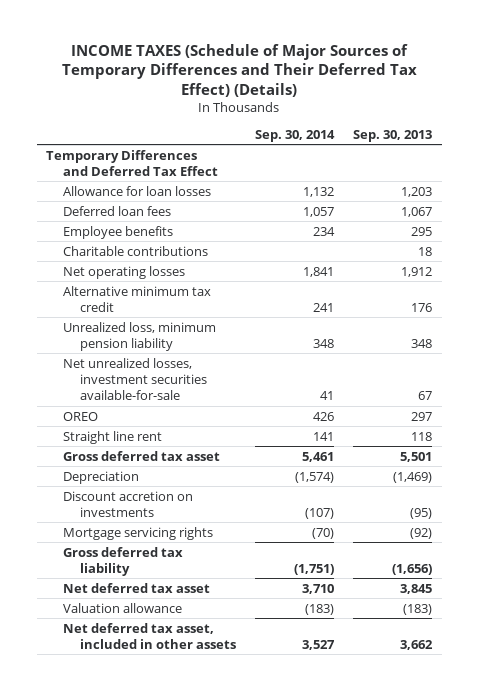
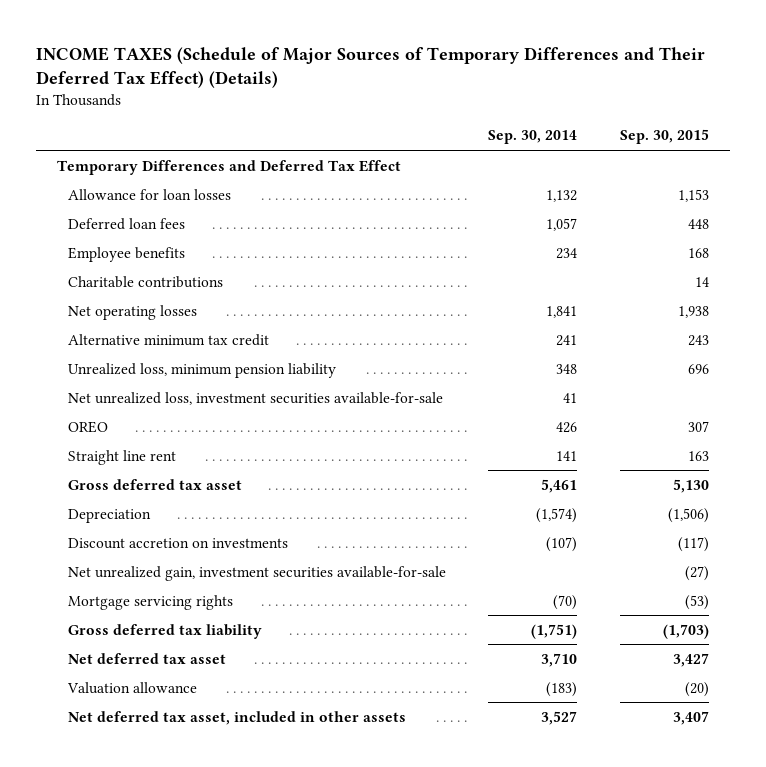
- | Sep. 30, 2014 | Sep. 30, 2013
+ | Sep. 30, 2014 | Sep. 30, 2015
- Net unrealized losses, investment securities available-for-sale | 41 | 67
+ Net unrealized loss, investment securities available-for-sale | 41 |
+ Net unrealized gain, investment securities available-for-sale | | (27)

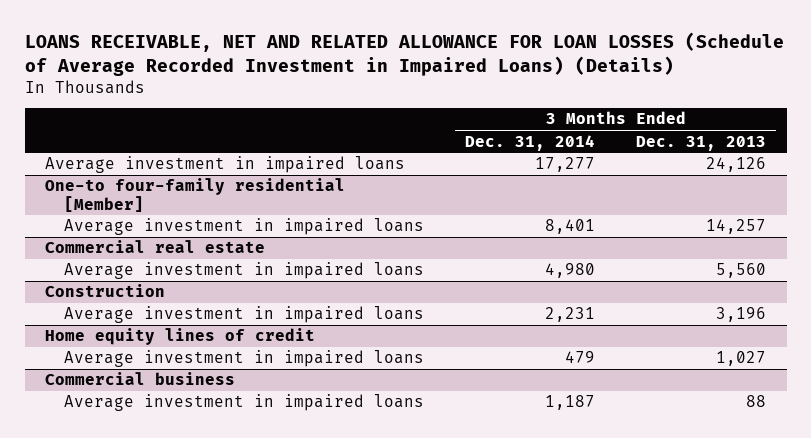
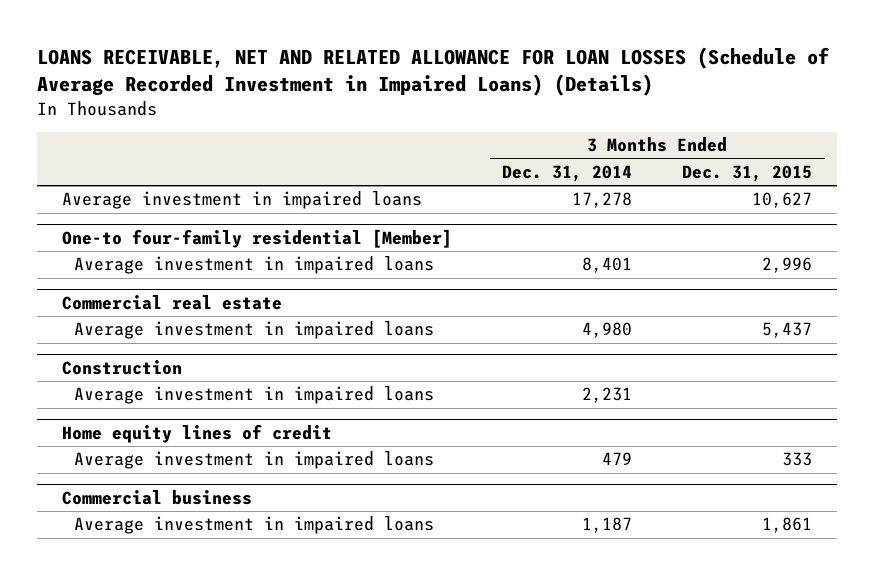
- | 3 Months Ended Dec. 31, 2014 | 3 Months Ended Dec. 31, 2013
+ | 3 Months Ended Dec. 31, 2014 | 3 Months Ended Dec. 31, 2015
- Average investment in impaired loans | 17,277 | 24,126
+ Average investment in impaired loans | 17,278 | 10,627

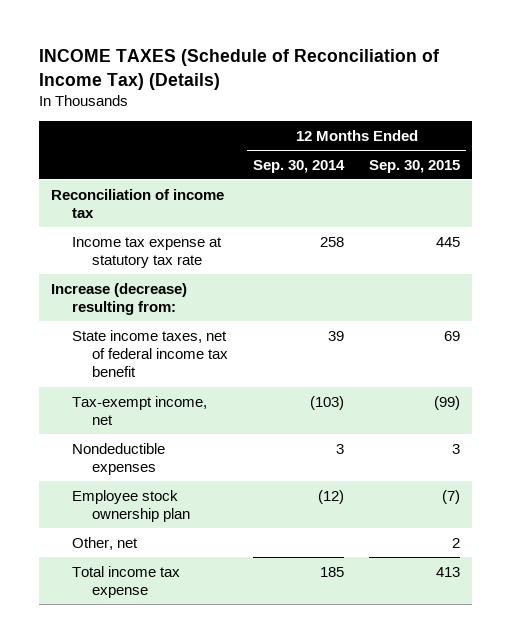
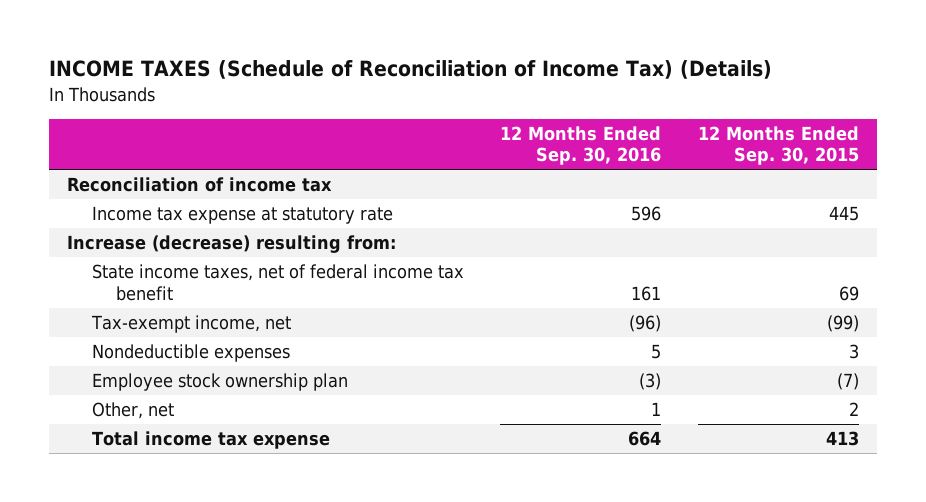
- | 12 Months Ended Sep. 30, 2014 | 12 Months Ended Sep. 30, 2015
+ | 12 Months Ended Sep. 30, 2016 | 12 Months Ended Sep. 30, 2015
- Income tax expense at statutory tax rate | 258 | 445
+ Income tax expense at statutory rate | 596 | 445

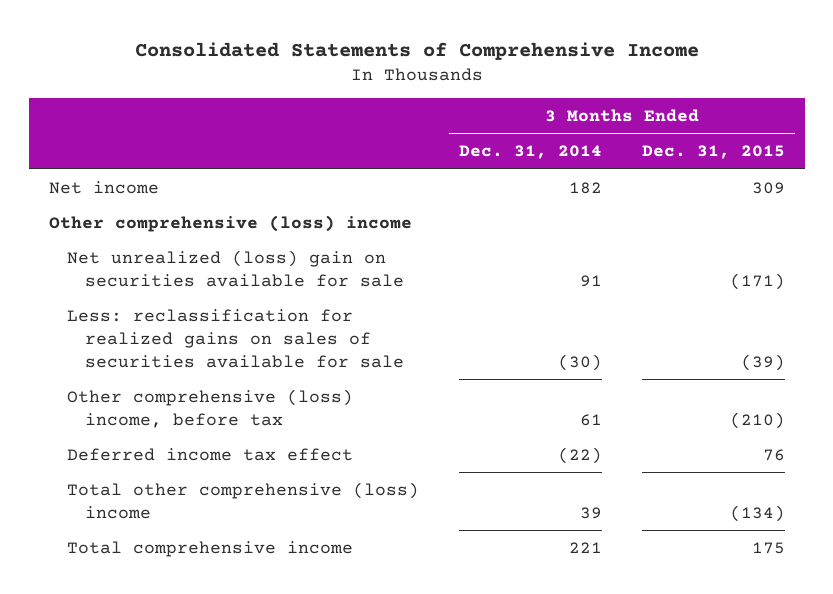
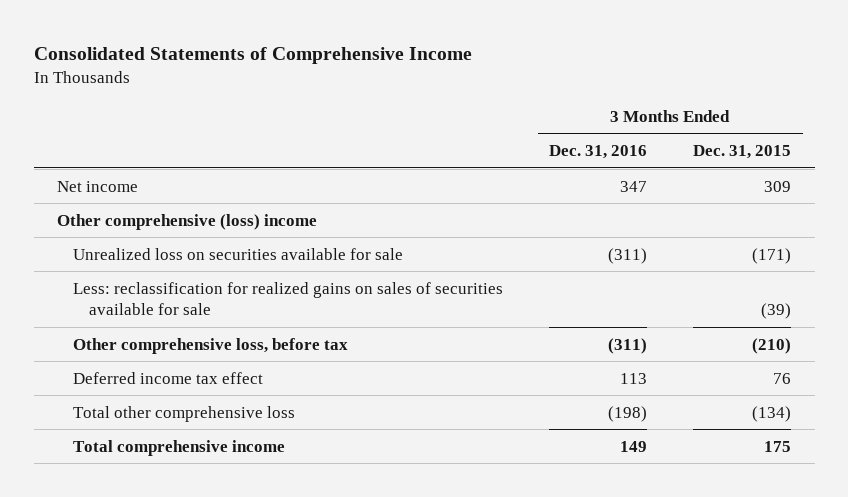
- | 3 Months Ended Dec. 31, 2014 | 3 Months Ended Dec. 31, 2015
+ | 3 Months Ended Dec. 31, 2016 | 3 Months Ended Dec. 31, 2015
- Net unrealized (loss) gain on securities available for sale | 91 | (171)
+ Unrealized loss on securities available for sale | (311) | (171)
- Other comprehensive (loss) income, before tax | 61 | (210)
+ Other comprehensive loss, before tax | (311) | (210)
- Total other comprehensive (loss) income | 39 | (134)
+ Total other comprehensive loss | (198) | (134)

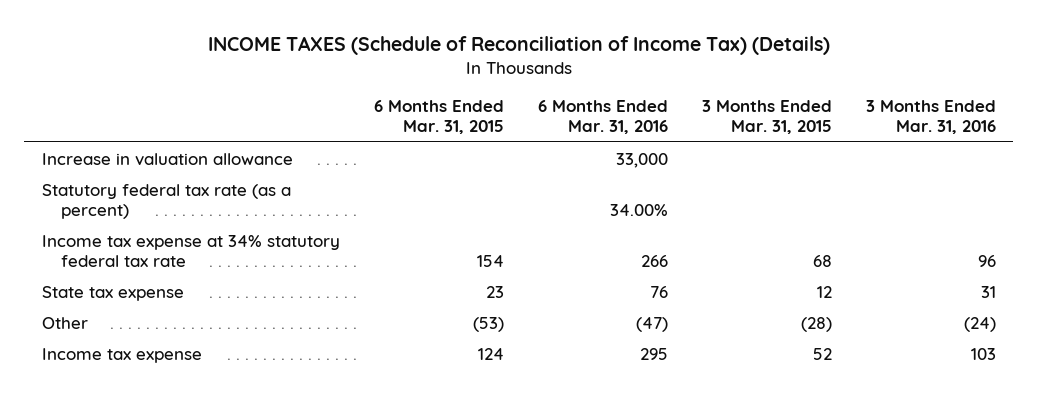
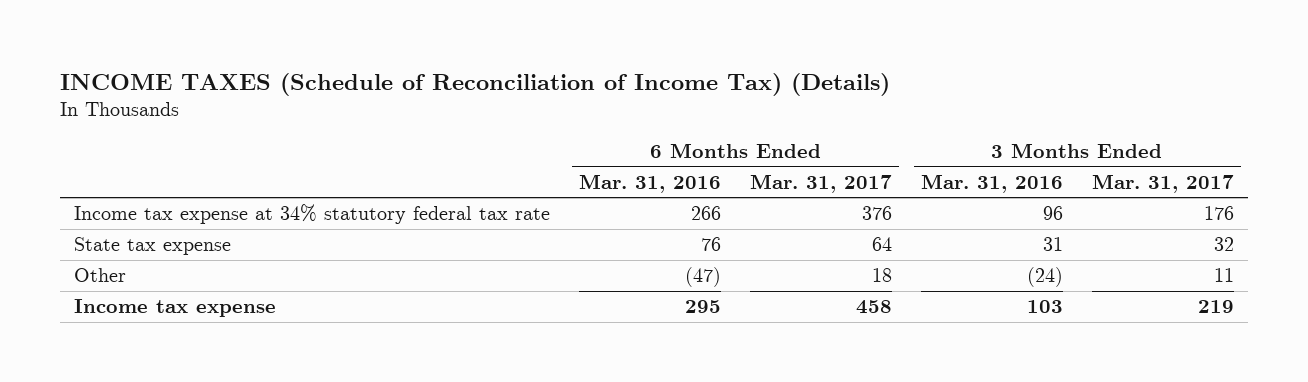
- | 6 Months Ended Mar. 31, 2015 | 6 Months Ended Mar. 31, 2016 | 3 Months Ended Mar. 31, 2015 | 3 Months Ended Mar. 31, 2016
+ | 6 Months Ended Mar. 31, 2016 | 6 Months Ended Mar. 31, 2017 | 3 Months Ended Mar. 31, 2016 | 3 Months Ended Mar. 31, 2017
- Increase in valuation allowance | | 33,000 | |
- Statutory federal tax rate (as a percent) | | 34.00% | |

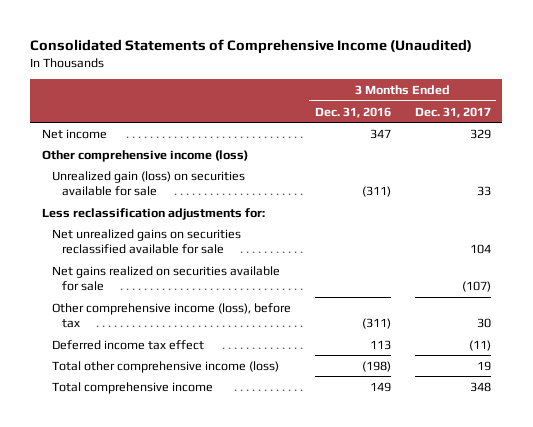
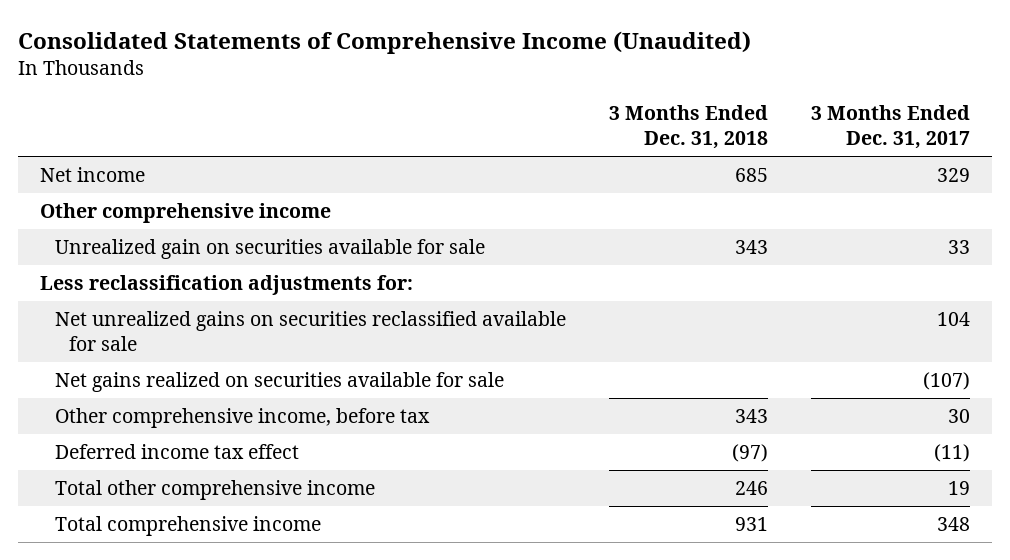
- | 3 Months Ended Dec. 31, 2016 | 3 Months Ended Dec. 31, 2017
+ | 3 Months Ended Dec. 31, 2018 | 3 Months Ended Dec. 31, 2017
- Other comprehensive income (loss)
- Unrealized gain (loss) on securities available for sale | (311) | 33
+ Other comprehensive income
+ Unrealized gain on securities available for sale | 343 | 33
- Other comprehensive income (loss), before tax | (311) | 30
+ Other comprehensive income, before tax | 343 | 30
- Total other comprehensive income (loss) | (198) | 19
+ Total other comprehensive income | 246 | 19

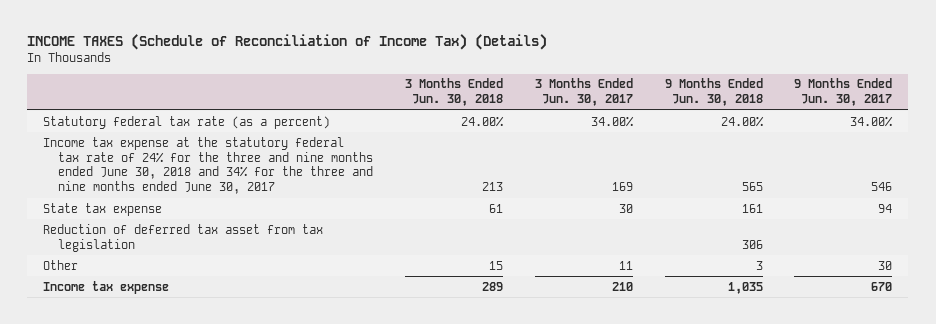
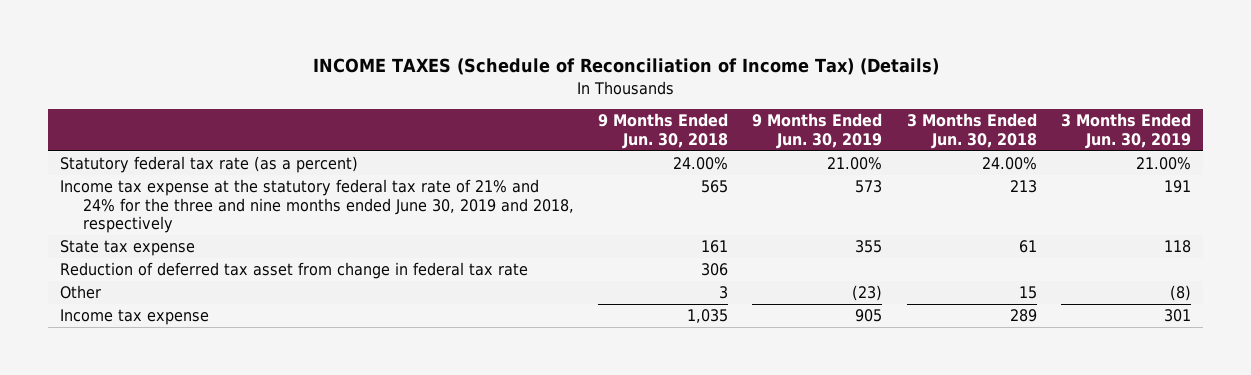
- | 3 Months Ended Jun. 30, 2018 | 3 Months Ended Jun. 30, 2017 | 9 Months Ended Jun. 30, 2018 | 9 Months Ended Jun. 30, 2017
+ | 9 Months Ended Jun. 30, 2018 | 9 Months Ended Jun. 30, 2019 | 3 Months Ended Jun. 30, 2018 | 3 Months Ended Jun. 30, 2019
- Income tax expense at the statutory federal tax rate of 24% for the three and nine months ended June 30, 2018 and 34% for the three and nine months ended June 30, 2017 | 213 | 169 | 565 | 546
+ Income tax expense at the statutory federal tax rate of 21% and 24% for the three and nine months ended June 30, 2019 and 2018, respectively | 565 | 573 | 213 | 191
- Reduction of deferred tax asset from tax legislation | | | 306 |
+ Reduction of deferred tax asset from change in federal tax rate | 306 | | |

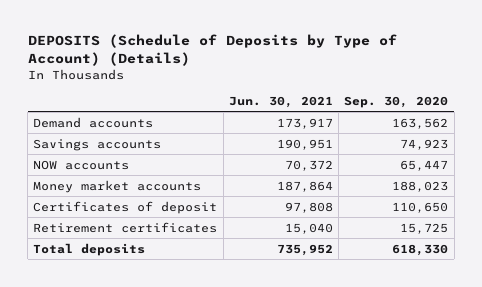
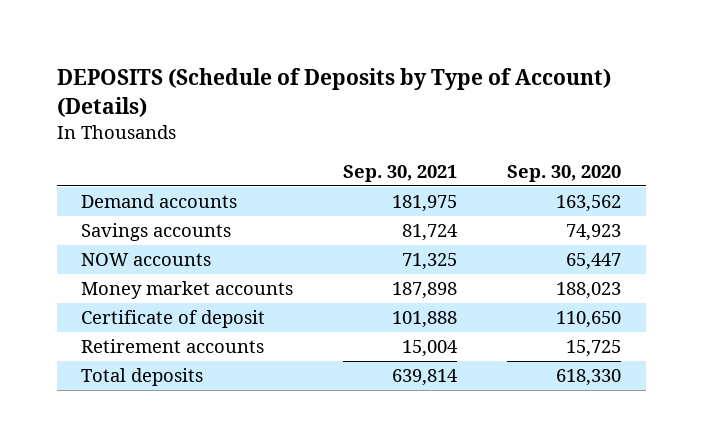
- | Jun. 30, 2021 | Sep. 30, 2020
+ | Sep. 30, 2021 | Sep. 30, 2020
- Certificates of deposit | 97,808 | 110,650
- Retirement certificates | 15,040 | 15,725
+ Certificate of deposit | 101,888 | 110,650
+ Retirement accounts | 15,004 | 15,725

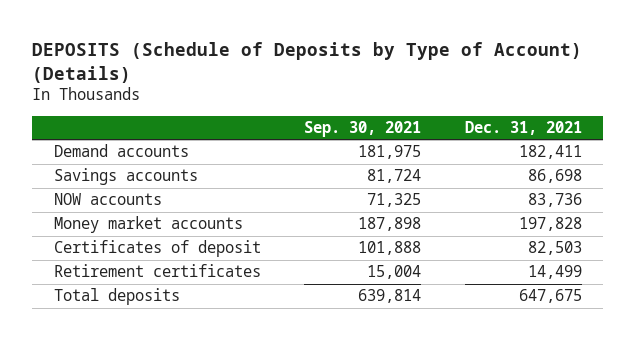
- | Sep. 30, 2021 | Sep. 30, 2020
+ | Sep. 30, 2021 | Dec. 31, 2021
- Certificate of deposit | 101,888 | 110,650
- Retirement accounts | 15,004 | 15,725
+ Certificates of deposit | 101,888 | 82,503
+ Retirement certificates | 15,004 | 14,499

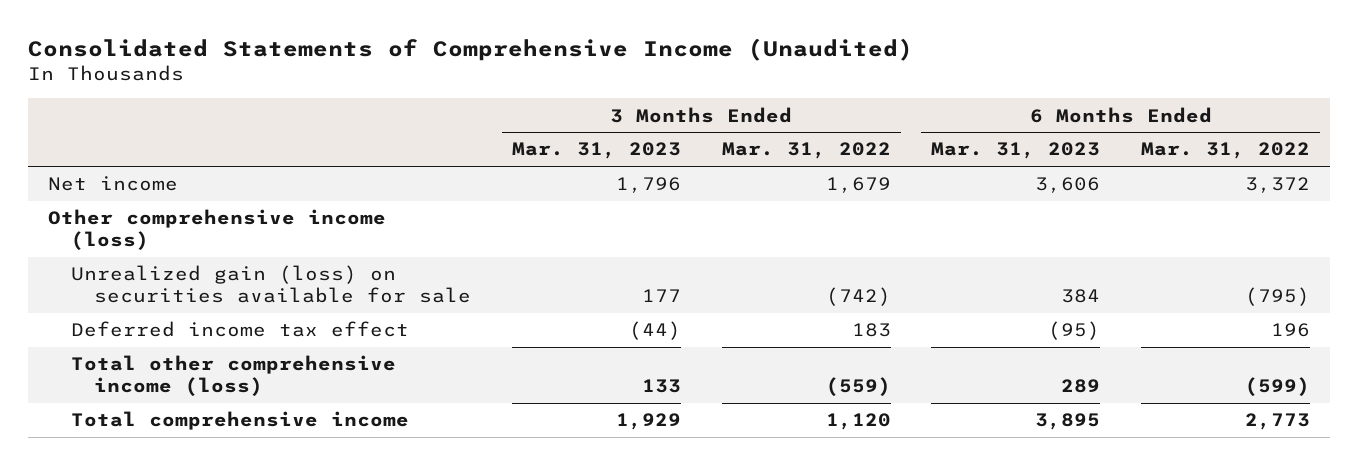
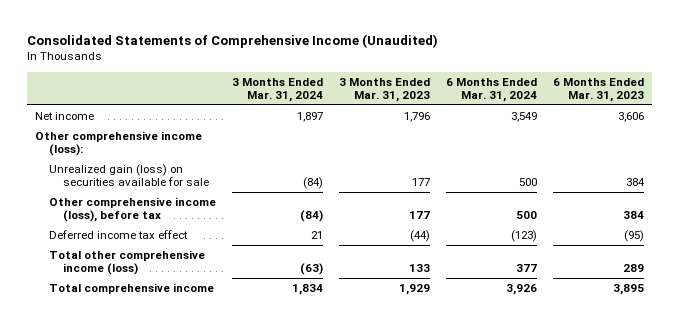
- | 3 Months Ended Mar. 31, 2023 | 3 Months Ended Mar. 31, 2022 | 6 Months Ended Mar. 31, 2023 | 6 Months Ended Mar. 31, 2022
+ | 3 Months Ended Mar. 31, 2024 | 3 Months Ended Mar. 31, 2023 | 6 Months Ended Mar. 31, 2024 | 6 Months Ended Mar. 31, 2023
- Other comprehensive income (loss)
+ Other comprehensive income (loss):
+ Other comprehensive income (loss), before tax | (84) | 177 | 500 | 384

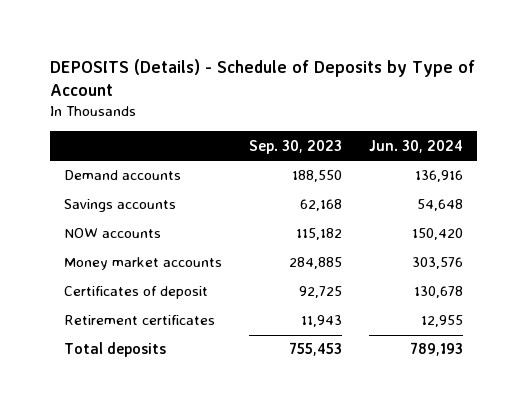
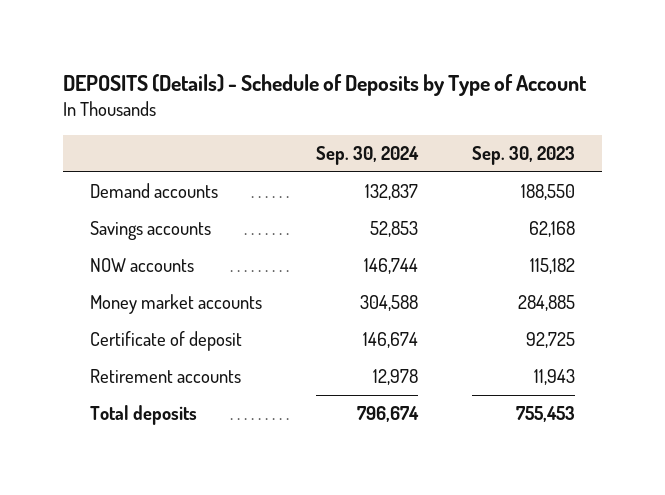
- | Sep. 30, 2023 | Jun. 30, 2024
+ | Sep. 30, 2024 | Sep. 30, 2023
- Certificates of deposit | 92,725 | 130,678
- Retirement certificates | 11,943 | 12,955
+ Certificate of deposit | 146,674 | 92,725
+ Retirement accounts | 12,978 | 11,943

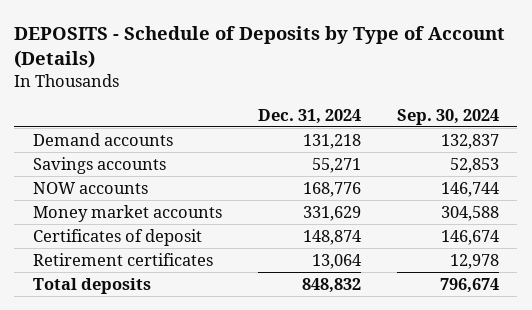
- DEPOSITS (Details) - Schedule of Deposits by Type of Account
+ DEPOSITS - Schedule of Deposits by Type of Account (Details)
- | Sep. 30, 2024 | Sep. 30, 2023
+ | Dec. 31, 2024 | Sep. 30, 2024
- Certificate of deposit | 146,674 | 92,725
- Retirement accounts | 12,978 | 11,943
+ Certificates of deposit | 148,874 | 146,674
+ Retirement certificates | 13,064 | 12,978

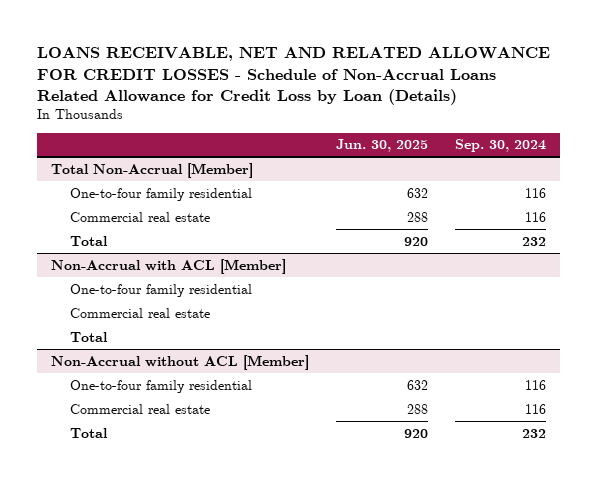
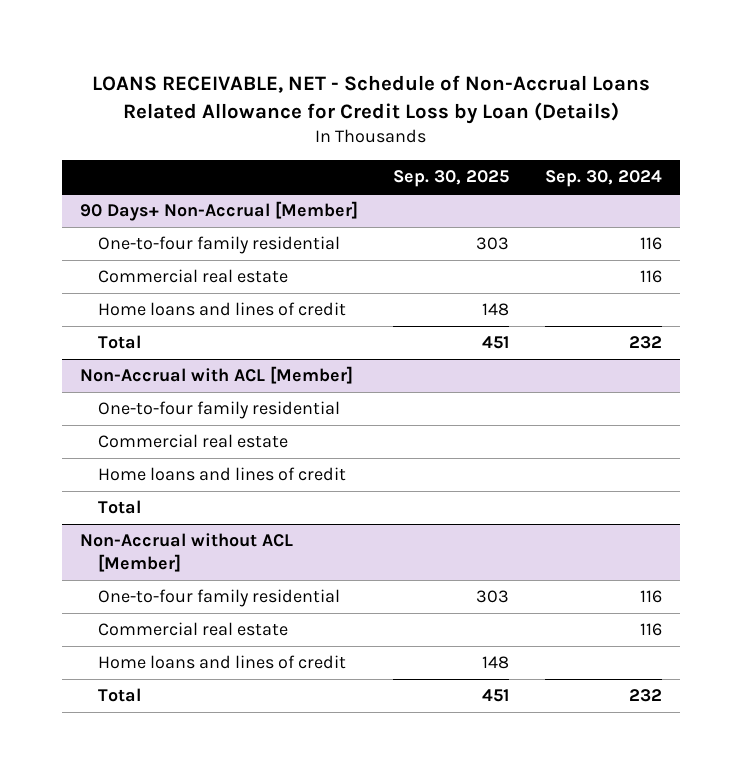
- LOANS RECEIVABLE, NET AND RELATED ALLOWANCE FOR CREDIT LOSSES - Schedule of Non-Accrual Loans Related Allowance for Credit Loss by Loan (Details)
+ LOANS RECEIVABLE, NET - Schedule of Non-Accrual Loans Related Allowance for Credit Loss by Loan (Details)
- | Jun. 30, 2025 | Sep. 30, 2024
+ | Sep. 30, 2025 | Sep. 30, 2024
- Total Non-Accrual [Member]
+ 90 Days+ Non-Accrual [Member]
+ Home loans and lines of credit | 148 |
@ Non-Accrual with ACL [Member]
+ Home loans and lines of credit
@ Non-Accrual without ACL [Member]
+ Home loans and lines of credit | 148 |

